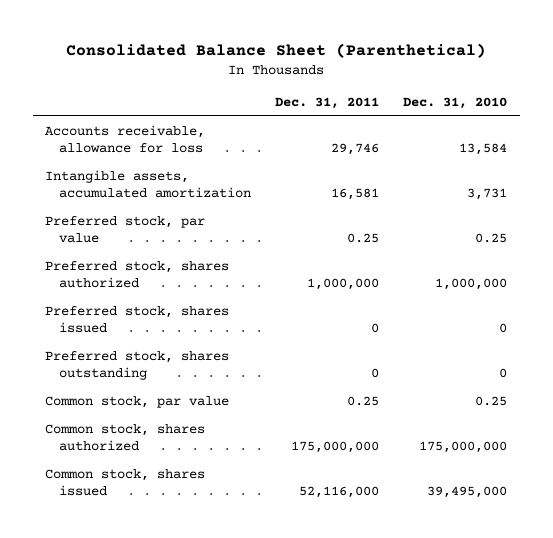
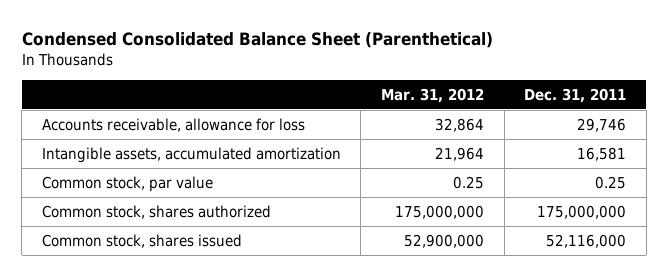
- Consolidated Balance Sheet (Parenthetical)
+ Condensed Consolidated Balance Sheet (Parenthetical)
- | Dec. 31, 2011 | Dec. 31, 2010
+ | Mar. 31, 2012 | Dec. 31, 2011
- Preferred stock, par value | 0.25 | 0.25
- Preferred stock, shares authorized | 1,000,000 | 1,000,000
- Preferred stock, shares issued | 0 | 0
- Preferred stock, shares outstanding | 0 | 0

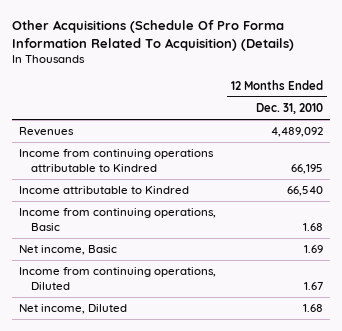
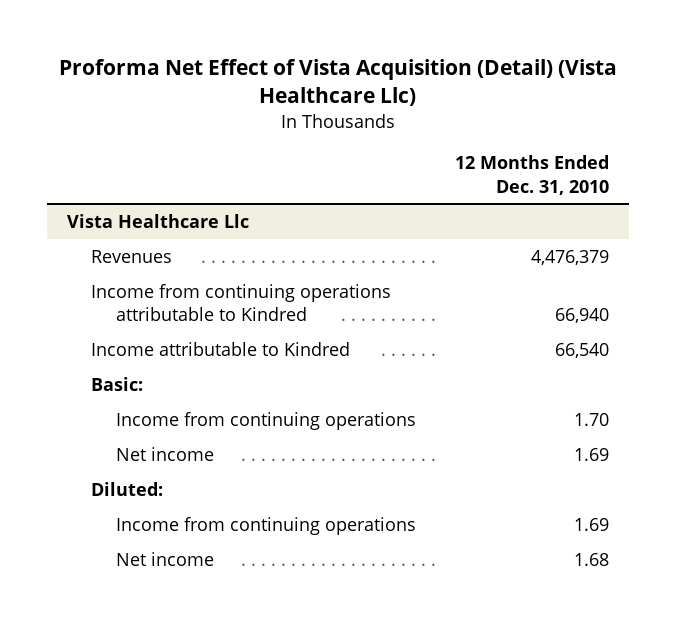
- Other Acquisitions (Schedule Of Pro Forma Information Related To Acquisition) (Details)
+ Proforma Net Effect of Vista Acquisition (Detail) (Vista Healthcare Llc)
- Revenues | 4,489,092
- Income from continuing operations attributable to Kindred | 66,195
+ Vista Healthcare Llc
+ Revenues | 4,476,379
+ Income from continuing operations attributable to Kindred | 66,940
- Income from continuing operations, Basic | 1.68
- Net income, Basic | 1.69
- Income from continuing operations, Diluted | 1.67
- Net income, Diluted | 1.68
+ Basic:
+ Income from continuing operations | 1.70
+ Net income | 1.69
+ Diluted:
+ Income from continuing operations | 1.69
+ Net income | 1.68

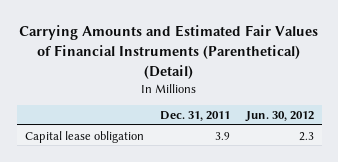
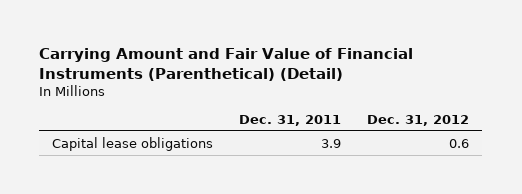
- Carrying Amounts and Estimated Fair Values of Financial Instruments (Parenthetical) (Detail)
+ Carrying Amount and Fair Value of Financial Instruments (Parenthetical) (Detail)
- | Dec. 31, 2011 | Jun. 30, 2012
+ | Dec. 31, 2011 | Dec. 31, 2012
- Capital lease obligation | 3.9 | 2.3
+ Capital lease obligations | 3.9 | 0.6

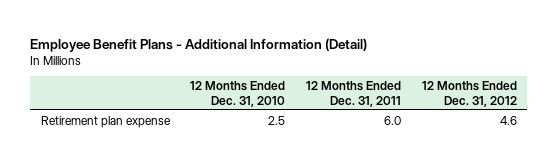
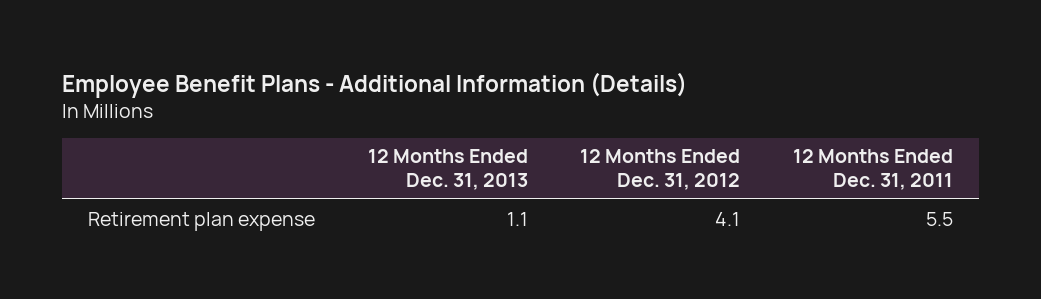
- Employee Benefit Plans - Additional Information (Detail)
+ Employee Benefit Plans - Additional Information (Details)
- | 12 Months Ended Dec. 31, 2010 | 12 Months Ended Dec. 31, 2011 | 12 Months Ended Dec. 31, 2012
+ | 12 Months Ended Dec. 31, 2013 | 12 Months Ended Dec. 31, 2012 | 12 Months Ended Dec. 31, 2011
- Retirement plan expense | 2.5 | 6.0 | 4.6
+ Retirement plan expense | 1.1 | 4.1 | 5.5

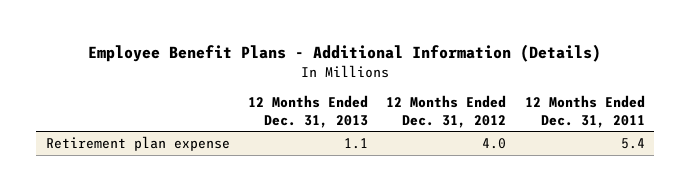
- Retirement plan expense | 1.1 | 4.1 | 5.5
+ Retirement plan expense | 1.1 | 4.0 | 5.4

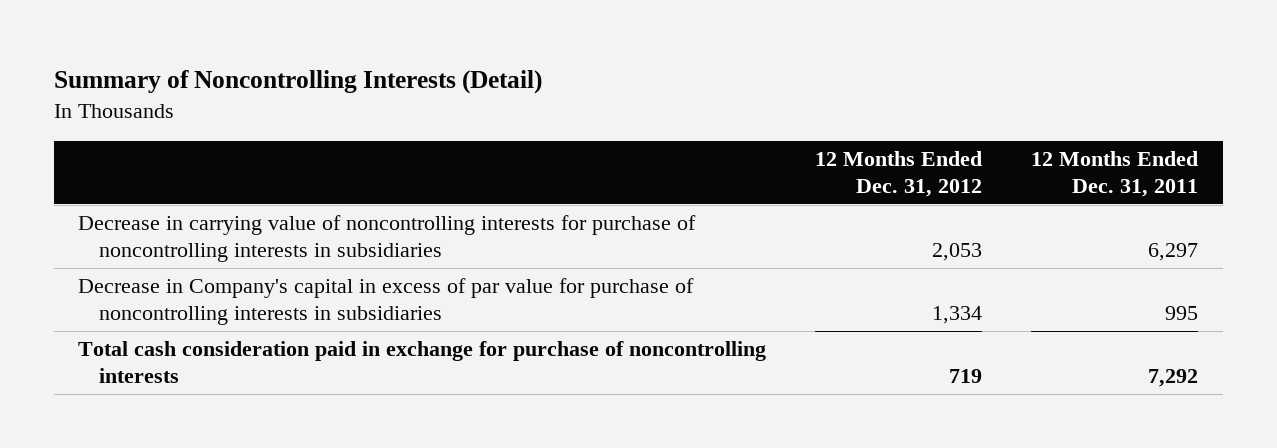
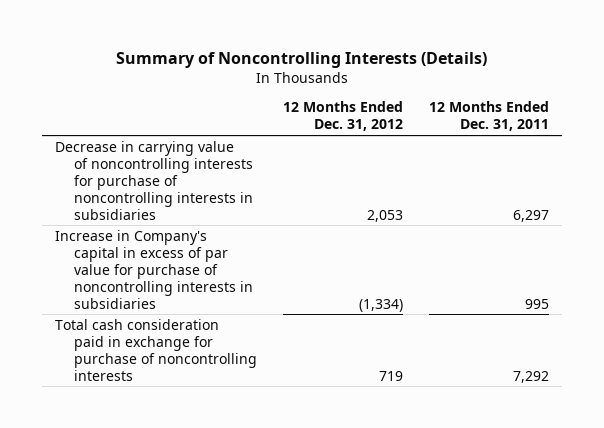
- Summary of Noncontrolling Interests (Detail)
+ Summary of Noncontrolling Interests (Details)
- Decrease in Company's capital in excess of par value for purchase of noncontrolling interests in subsidiaries | 1,334 | 995
+ Increase in Company's capital in excess of par value for purchase of noncontrolling interests in subsidiaries | (1,334) | 995

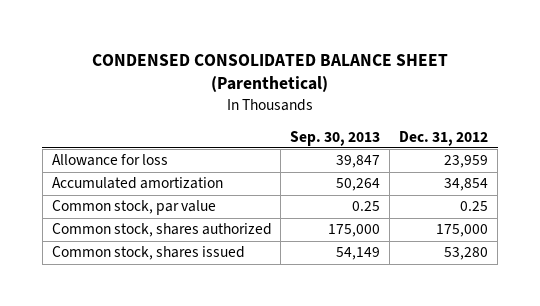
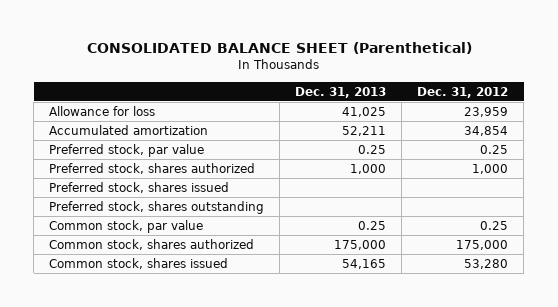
- CONDENSED CONSOLIDATED BALANCE SHEET (Parenthetical)
+ CONSOLIDATED BALANCE SHEET (Parenthetical)
- | Sep. 30, 2013 | Dec. 31, 2012
+ | Dec. 31, 2013 | Dec. 31, 2012
+ Preferred stock, par value | 0.25 | 0.25
+ Preferred stock, shares authorized | 1,000 | 1,000
+ Preferred stock, shares issued
+ Preferred stock, shares outstanding

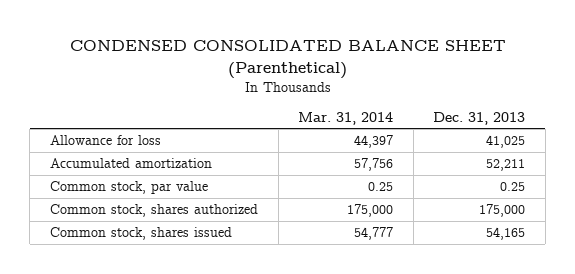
- CONSOLIDATED BALANCE SHEET (Parenthetical)
+ CONDENSED CONSOLIDATED BALANCE SHEET (Parenthetical)
- | Dec. 31, 2013 | Dec. 31, 2012
+ | Mar. 31, 2014 | Dec. 31, 2013
- Preferred stock, par value | 0.25 | 0.25
- Preferred stock, shares authorized | 1,000 | 1,000
- Preferred stock, shares issued
- Preferred stock, shares outstanding

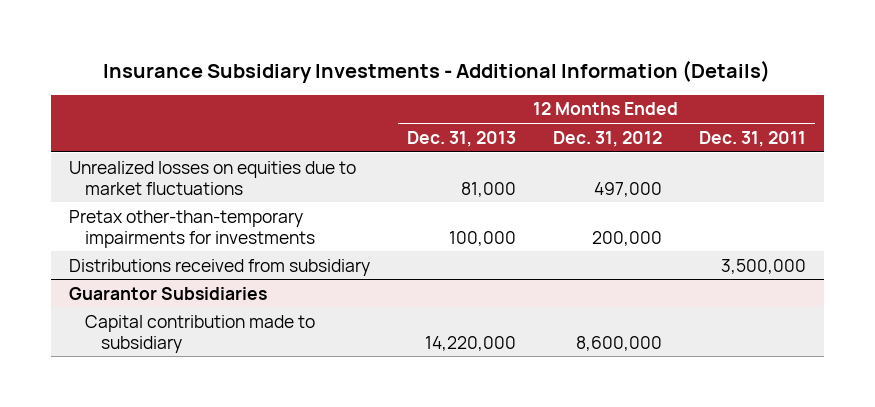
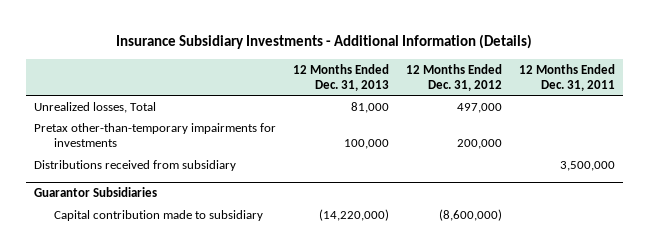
- Unrealized losses on equities due to market fluctuations | 81,000 | 497,000 |
+ Unrealized losses, Total | 81,000 | 497,000 |
@ Guarantor Subsidiaries
- Capital contribution made to subsidiary | 14,220,000 | 8,600,000 |
+ Capital contribution made to subsidiary | (14,220,000) | (8,600,000) |

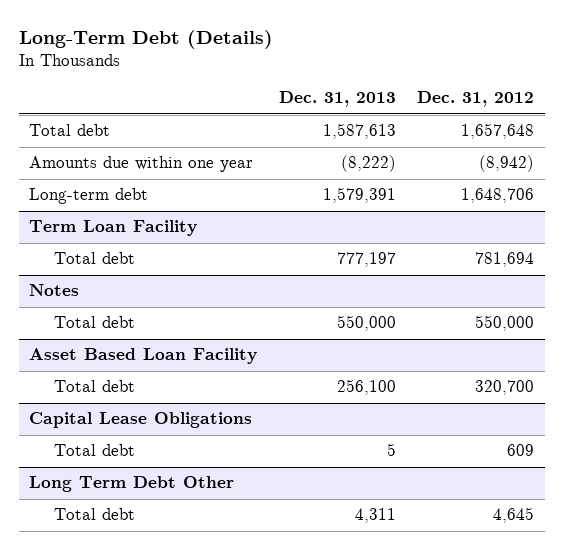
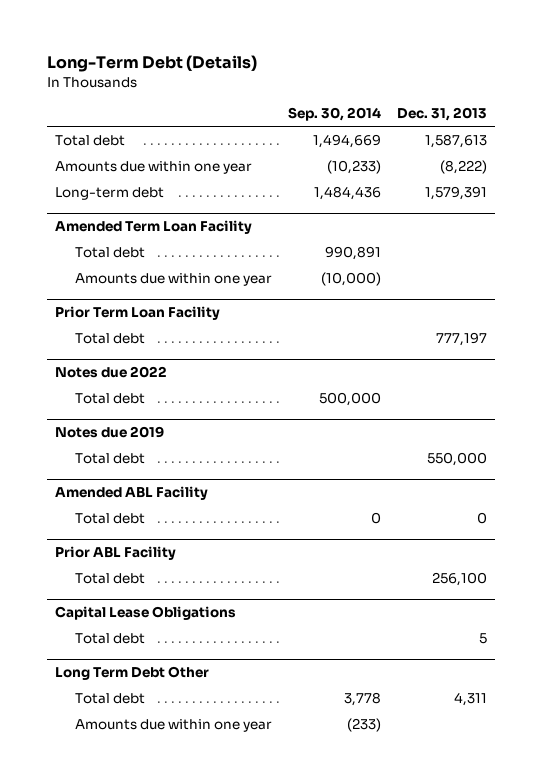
- | Dec. 31, 2013 | Dec. 31, 2012
+ | Sep. 30, 2014 | Dec. 31, 2013
- Term Loan Facility
+ Amended Term Loan Facility
+ Total debt | 990,891 |
+ Amounts due within one year | (10,000) |
+ Prior Term Loan Facility
- Notes
+ Notes due 2022
+ Total debt | 500,000 |
+ Notes due 2019
- Asset Based Loan Facility
+ Amended ABL Facility
+ Total debt | 0 | 0
+ Prior ABL Facility
@ Long Term Debt Other
+ Amounts due within one year | (233) |

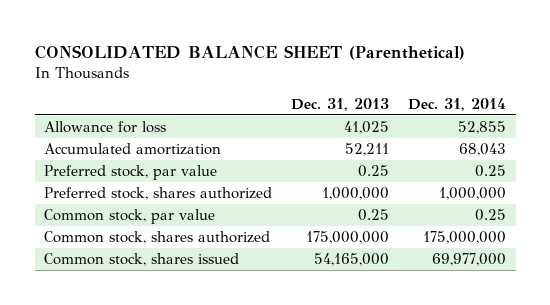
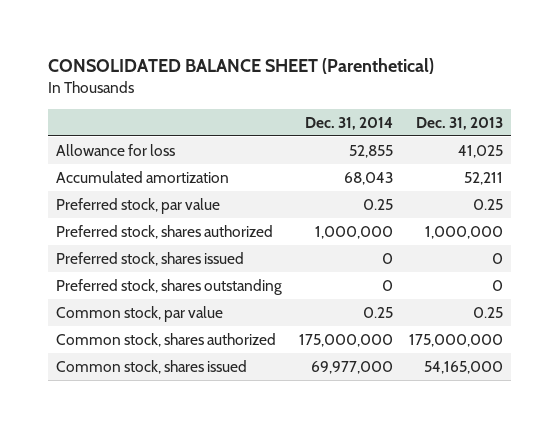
- | Dec. 31, 2013 | Dec. 31, 2014
+ | Dec. 31, 2014 | Dec. 31, 2013
+ Preferred stock, shares issued | 0 | 0
+ Preferred stock, shares outstanding | 0 | 0

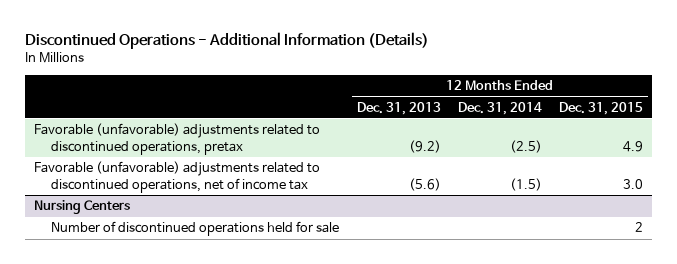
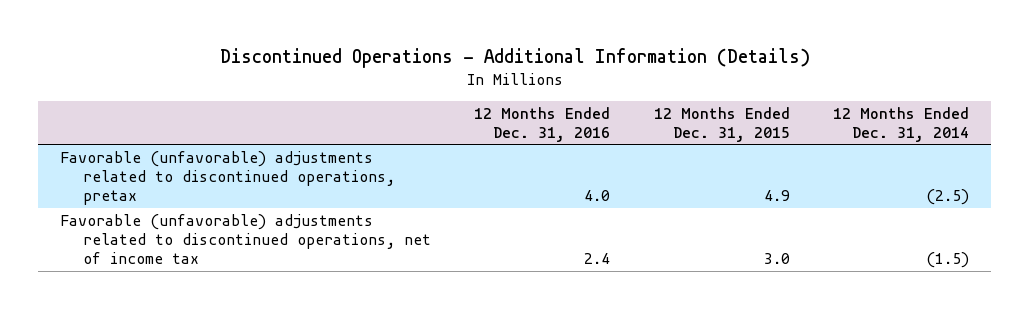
- | 12 Months Ended Dec. 31, 2013 | 12 Months Ended Dec. 31, 2014 | 12 Months Ended Dec. 31, 2015
+ | 12 Months Ended Dec. 31, 2016 | 12 Months Ended Dec. 31, 2015 | 12 Months Ended Dec. 31, 2014
- Nursing Centers
- Number of discontinued operations held for sale | | | 2

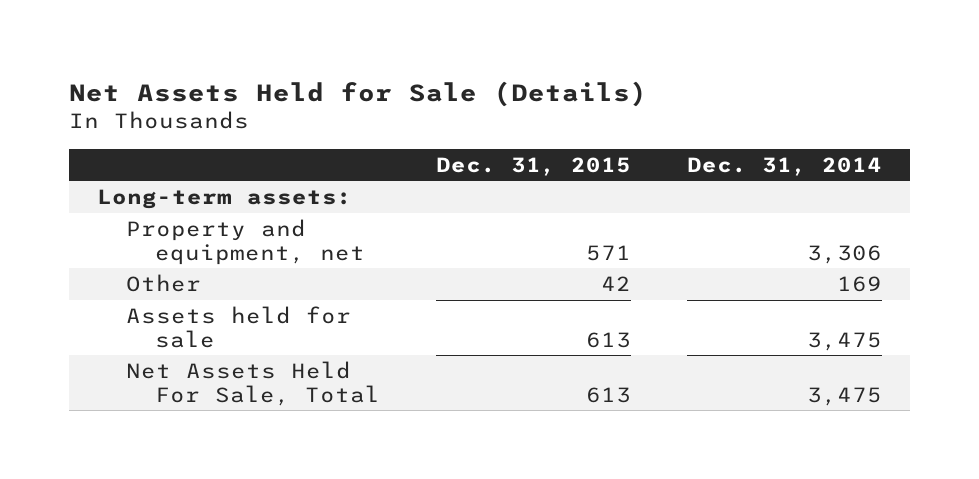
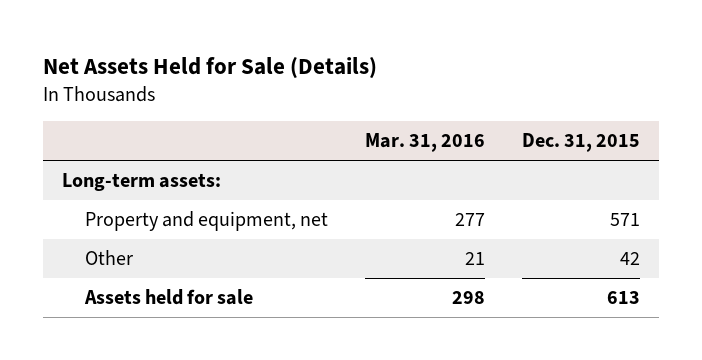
- | Dec. 31, 2015 | Dec. 31, 2014
+ | Mar. 31, 2016 | Dec. 31, 2015
- Net Assets Held For Sale, Total | 613 | 3,475

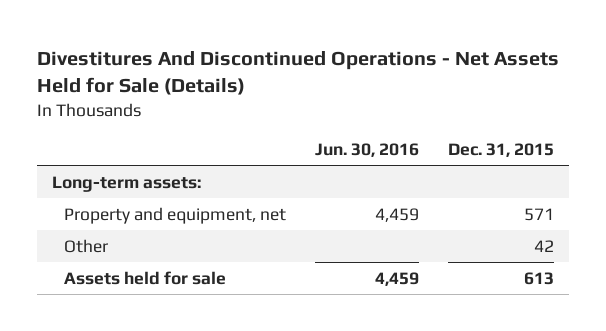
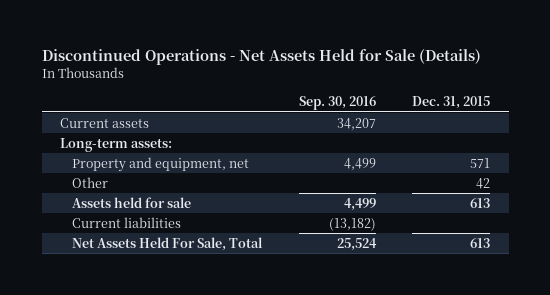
- Divestitures And Discontinued Operations - Net Assets Held for Sale (Details)
+ Discontinued Operations - Net Assets Held for Sale (Details)
- | Jun. 30, 2016 | Dec. 31, 2015
+ | Sep. 30, 2016 | Dec. 31, 2015
+ Current assets | 34,207 |
+ Current liabilities | (13,182) |
+ Net Assets Held For Sale, Total | 25,524 | 613

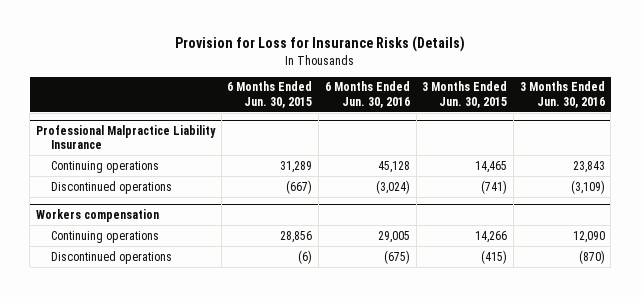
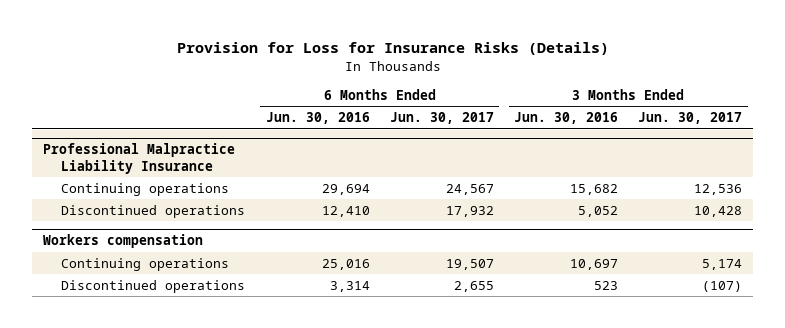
- | 6 Months Ended Jun. 30, 2015 | 6 Months Ended Jun. 30, 2016 | 3 Months Ended Jun. 30, 2015 | 3 Months Ended Jun. 30, 2016
+ | 6 Months Ended Jun. 30, 2016 | 6 Months Ended Jun. 30, 2017 | 3 Months Ended Jun. 30, 2016 | 3 Months Ended Jun. 30, 2017
@ Professional Malpractice Liability Insurance
- Continuing operations | 31,289 | 45,128 | 14,465 | 23,843
- Discontinued operations | (667) | (3,024) | (741) | (3,109)
+ Continuing operations | 29,694 | 24,567 | 15,682 | 12,536
+ Discontinued operations | 12,410 | 17,932 | 5,052 | 10,428
@ Workers compensation
- Continuing operations | 28,856 | 29,005 | 14,266 | 12,090
- Discontinued operations | (6) | (675) | (415) | (870)
+ Continuing operations | 25,016 | 19,507 | 10,697 | 5,174
+ Discontinued operations | 3,314 | 2,655 | 523 | (107)

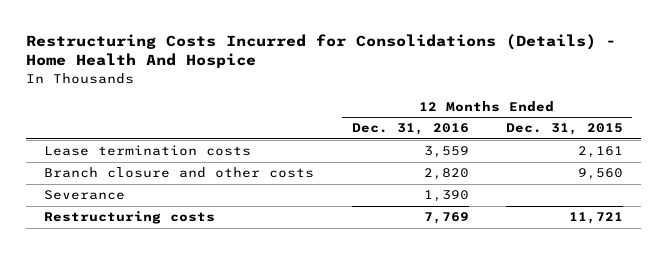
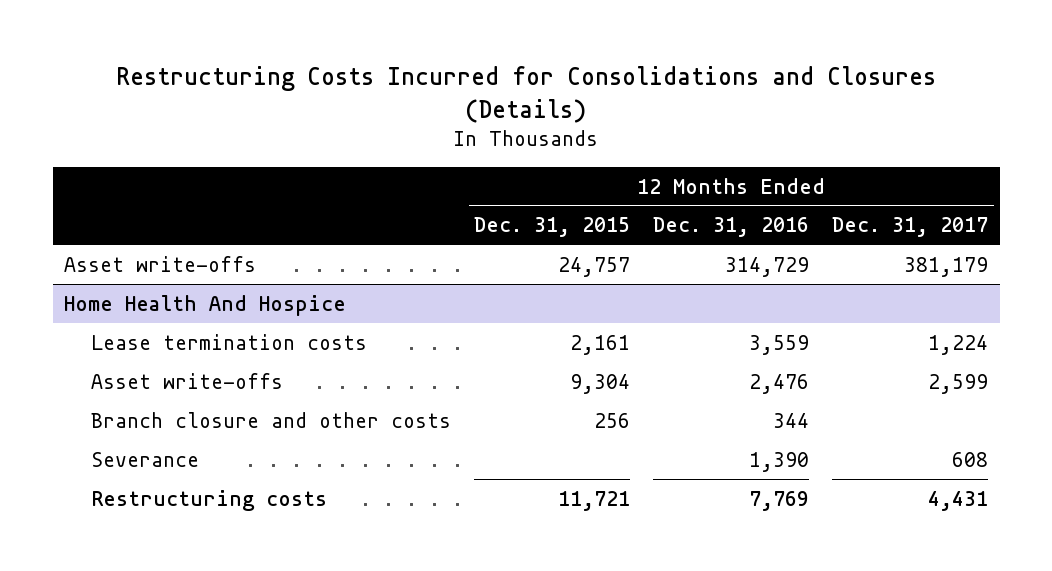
- Restructuring Costs Incurred for Consolidations (Details) - Home Health And Hospice
+ Restructuring Costs Incurred for Consolidations and Closures (Details)
- | 12 Months Ended Dec. 31, 2016 | 12 Months Ended Dec. 31, 2015
+ | 12 Months Ended Dec. 31, 2015 | 12 Months Ended Dec. 31, 2016 | 12 Months Ended Dec. 31, 2017
+ Asset write-offs | 24,757 | 314,729 | 381,179
+ Home Health And Hospice
- Branch closure and other costs | 2,820 | 9,560
+ Asset write-offs | 9,304 | 2,476 | 2,599
+ Branch closure and other costs | 256 | 344 |

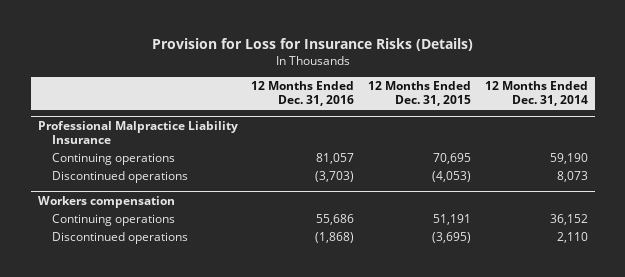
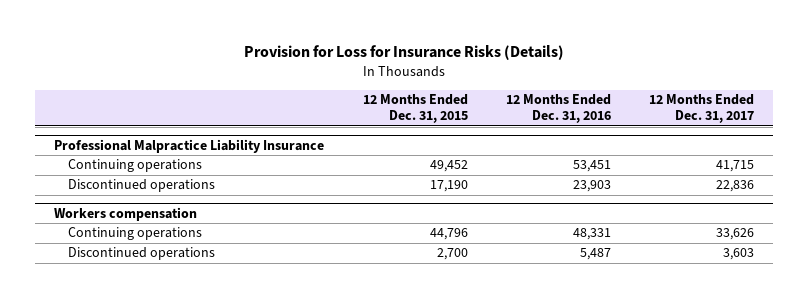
- | 12 Months Ended Dec. 31, 2016 | 12 Months Ended Dec. 31, 2015 | 12 Months Ended Dec. 31, 2014
+ | 12 Months Ended Dec. 31, 2015 | 12 Months Ended Dec. 31, 2016 | 12 Months Ended Dec. 31, 2017
@ Professional Malpractice Liability Insurance
- Continuing operations | 81,057 | 70,695 | 59,190
- Discontinued operations | (3,703) | (4,053) | 8,073
+ Continuing operations | 49,452 | 53,451 | 41,715
+ Discontinued operations | 17,190 | 23,903 | 22,836
@ Workers compensation
- Continuing operations | 55,686 | 51,191 | 36,152
- Discontinued operations | (1,868) | (3,695) | 2,110
+ Continuing operations | 44,796 | 48,331 | 33,626
+ Discontinued operations | 2,700 | 5,487 | 3,603

